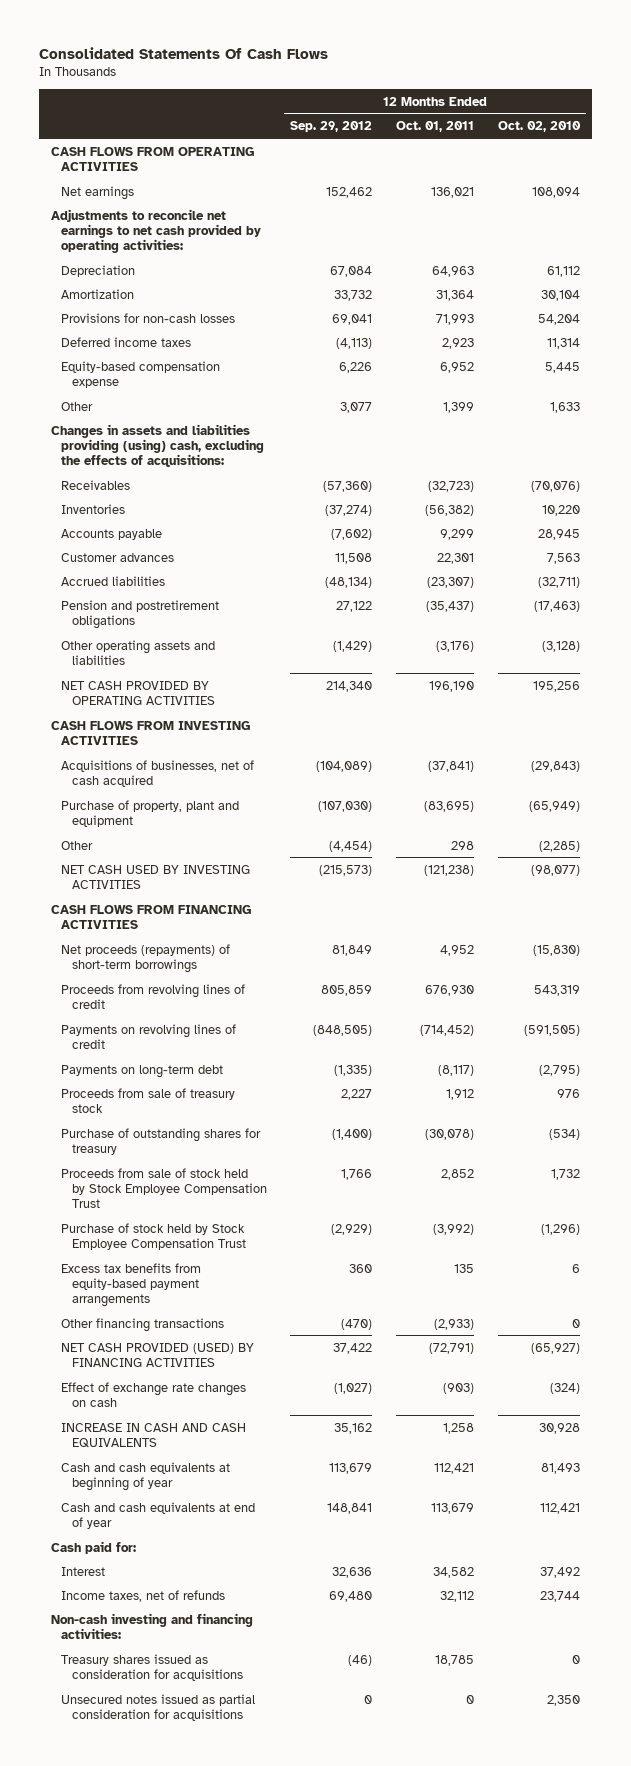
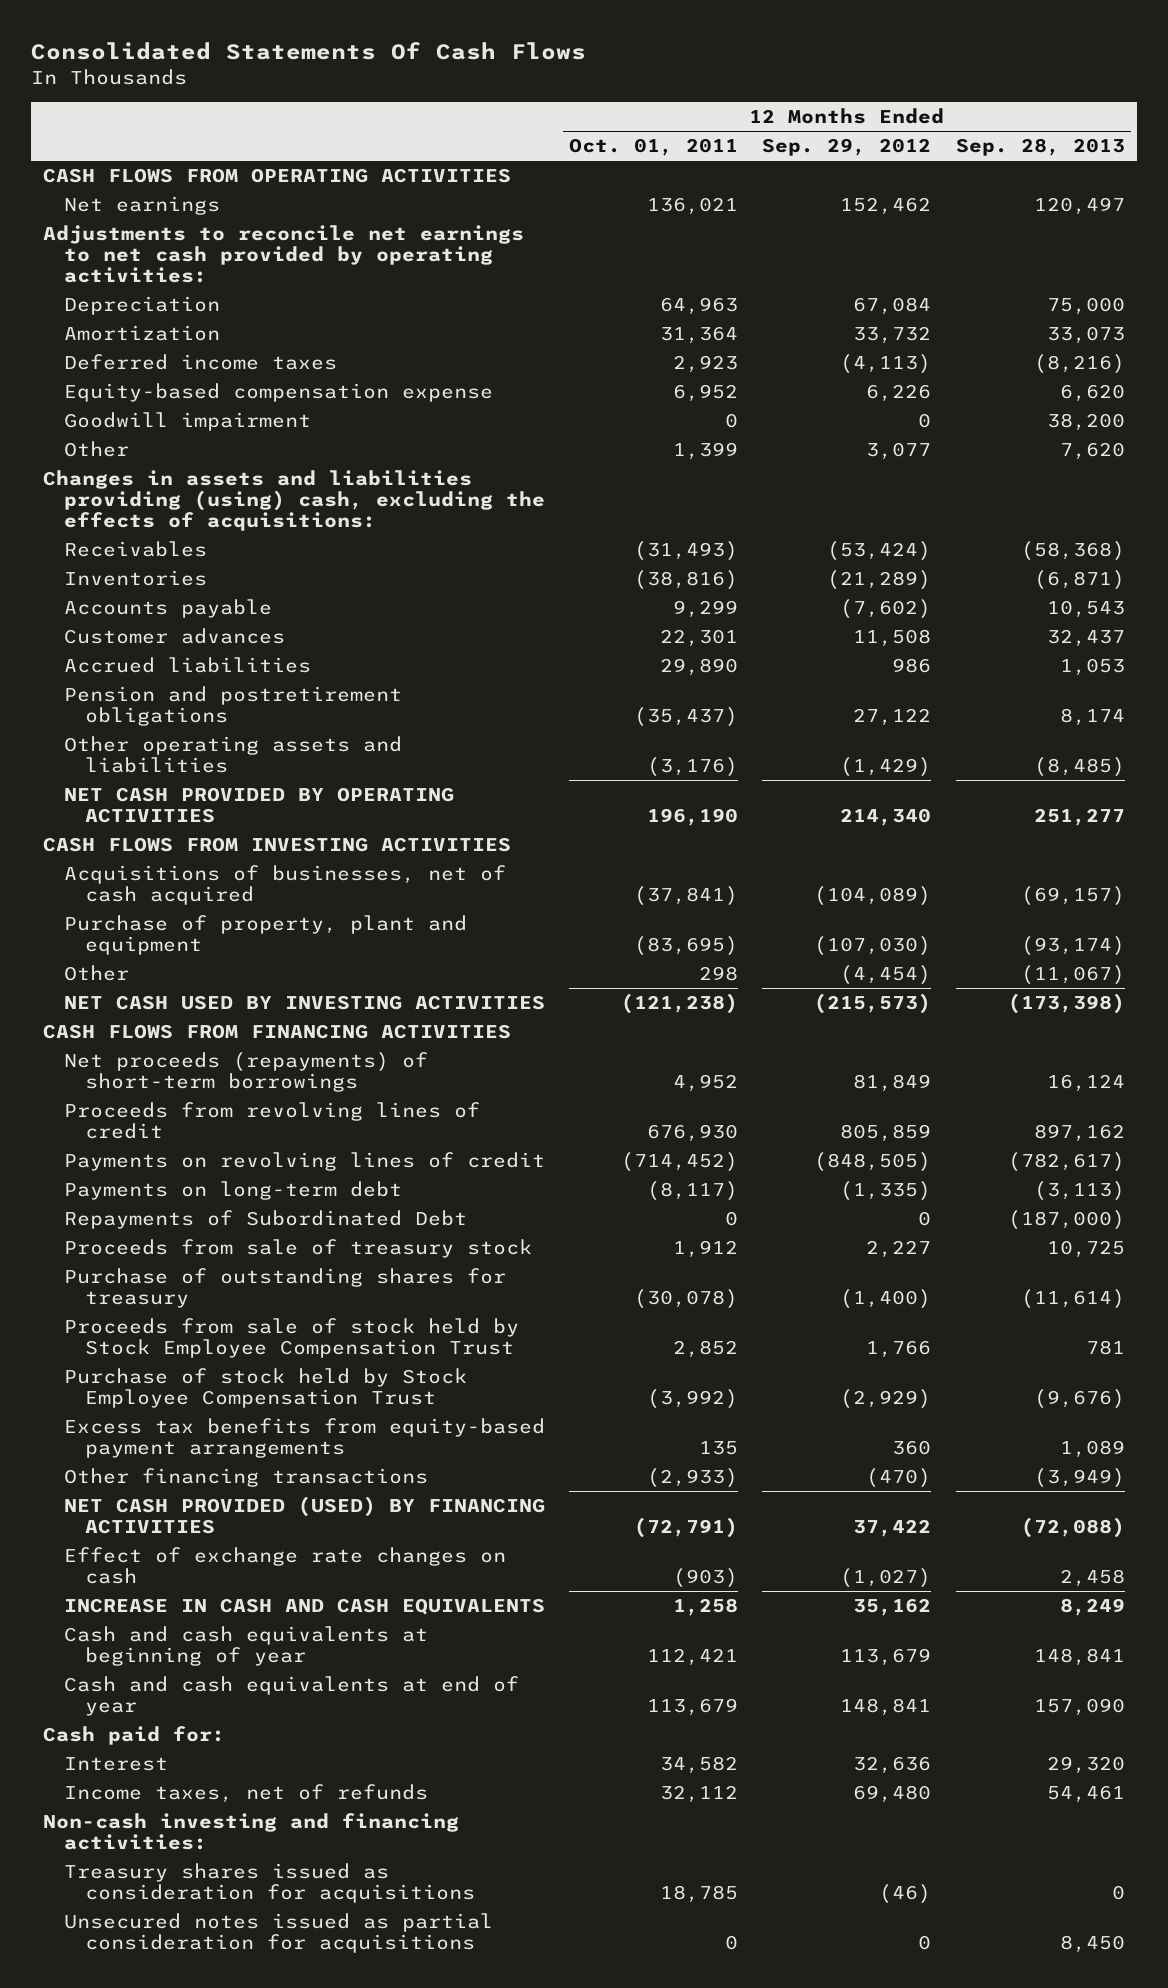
- | 12 Months Ended Sep. 29, 2012 | 12 Months Ended Oct. 01, 2011 | 12 Months Ended Oct. 02, 2010
+ | 12 Months Ended Oct. 01, 2011 | 12 Months Ended Sep. 29, 2012 | 12 Months Ended Sep. 28, 2013
- Provisions for non-cash losses | 69,041 | 71,993 | 54,204
+ Goodwill impairment | 0 | 0 | 38,200
- Receivables | (57,360) | (32,723) | (70,076)
- Inventories | (37,274) | (56,382) | 10,220
+ Receivables | (31,493) | (53,424) | (58,368)
+ Inventories | (38,816) | (21,289) | (6,871)
- Accrued liabilities | (48,134) | (23,307) | (32,711)
+ Accrued liabilities | 29,890 | 986 | 1,053
+ Repayments of Subordinated Debt | 0 | 0 | (187,000)

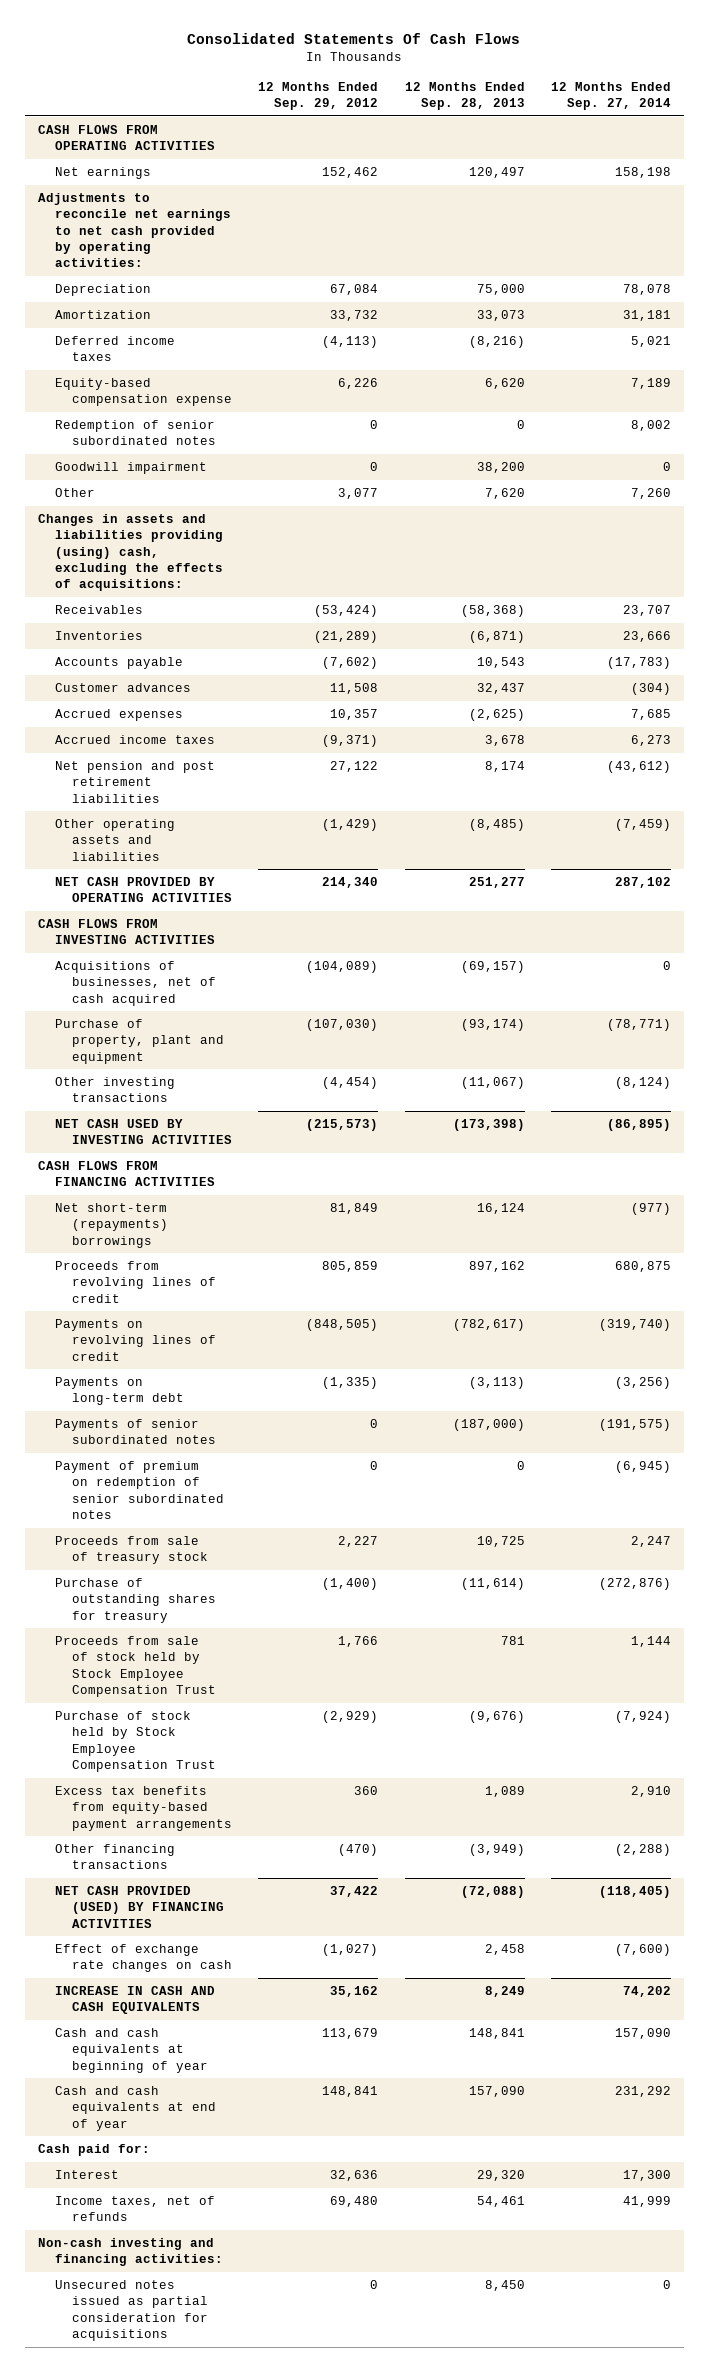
- | 12 Months Ended Oct. 01, 2011 | 12 Months Ended Sep. 29, 2012 | 12 Months Ended Sep. 28, 2013
+ | 12 Months Ended Sep. 29, 2012 | 12 Months Ended Sep. 28, 2013 | 12 Months Ended Sep. 27, 2014
+ Redemption of senior subordinated notes | 0 | 0 | 8,002
- Accrued liabilities | 29,890 | 986 | 1,053
- Pension and postretirement obligations | (35,437) | 27,122 | 8,174
+ Accrued expenses | 10,357 | (2,625) | 7,685
+ Accrued income taxes | (9,371) | 3,678 | 6,273
+ Net pension and post retirement liabilities | 27,122 | 8,174 | (43,612)
- Other | 298 | (4,454) | (11,067)
+ Other investing transactions | (4,454) | (11,067) | (8,124)
- Net proceeds (repayments) of short-term borrowings | 4,952 | 81,849 | 16,124
+ Net short-term (repayments) borrowings | 81,849 | 16,124 | (977)
- Repayments of Subordinated Debt | 0 | 0 | (187,000)
+ Payments of senior subordinated notes | 0 | (187,000) | (191,575)
+ Payment of premium on redemption of senior subordinated notes | 0 | 0 | (6,945)
- Treasury shares issued as consideration for acquisitions | 18,785 | (46) | 0

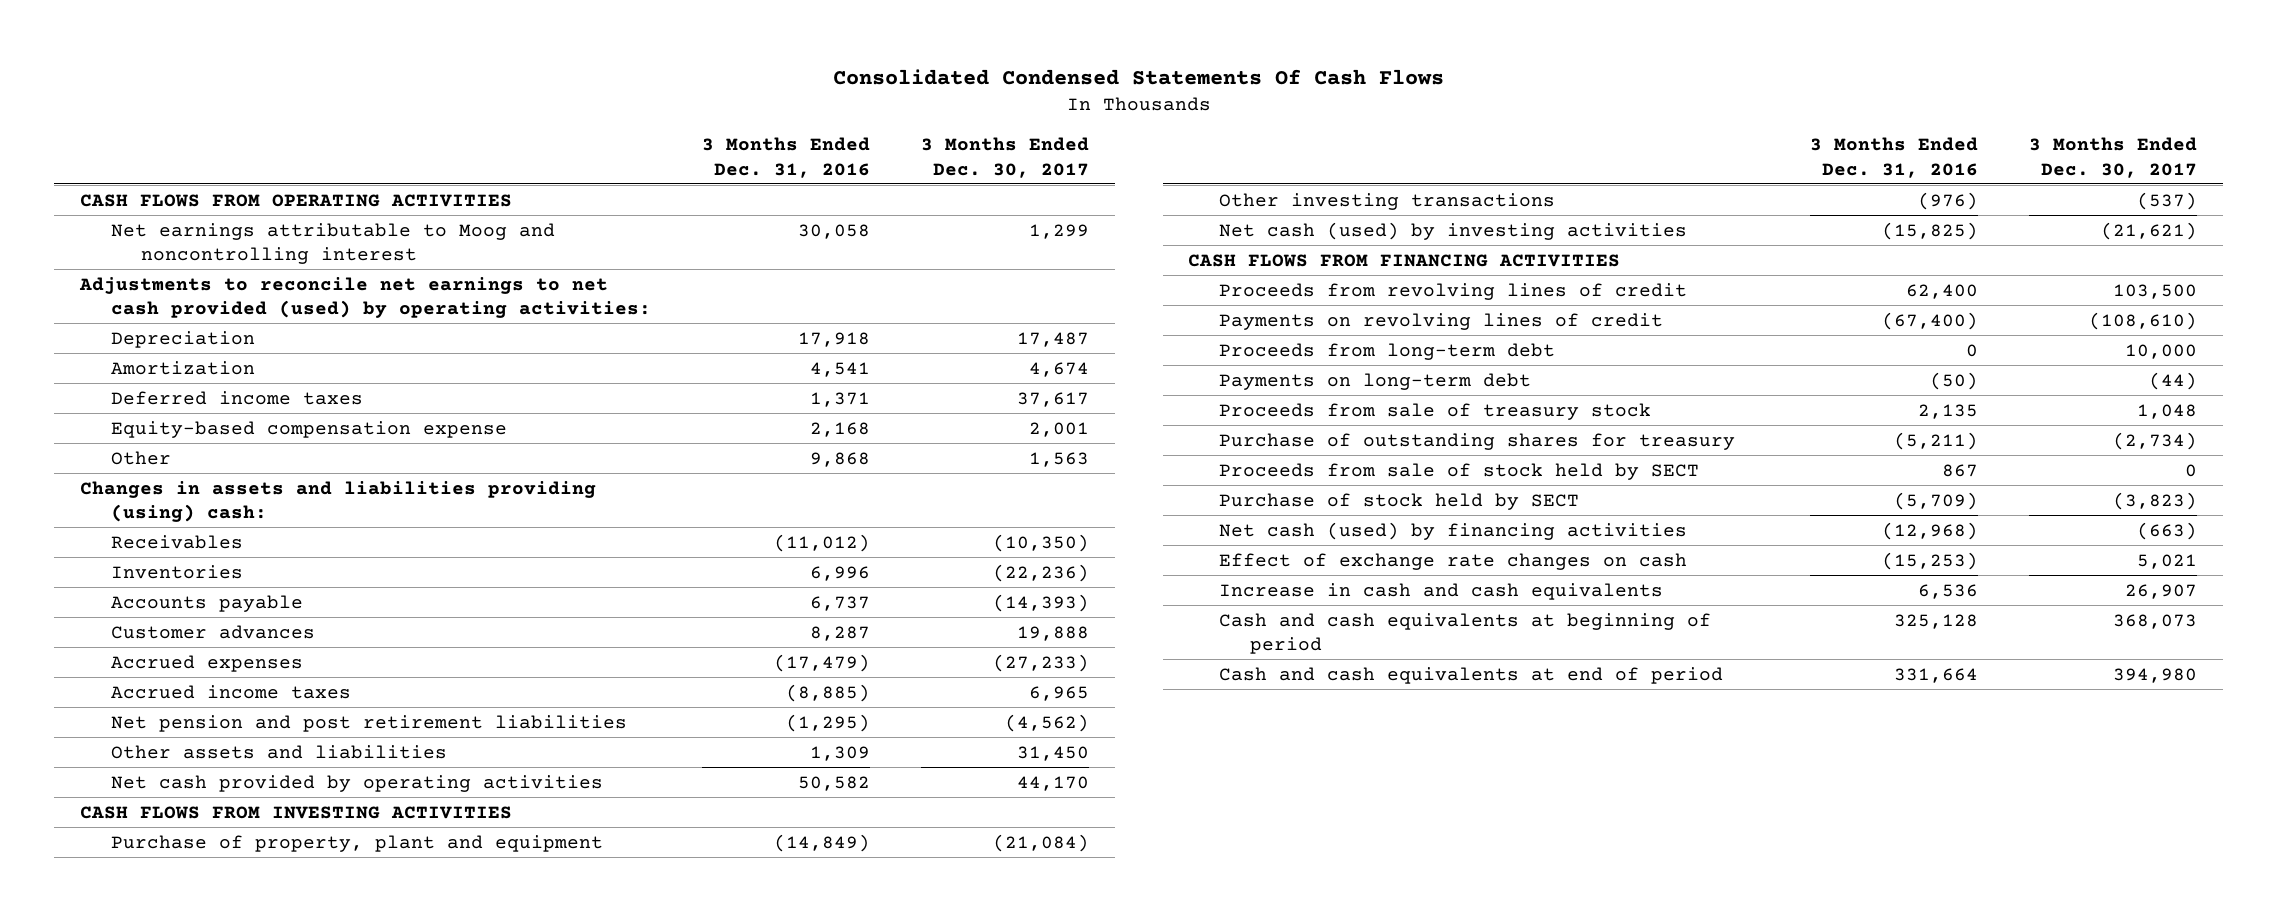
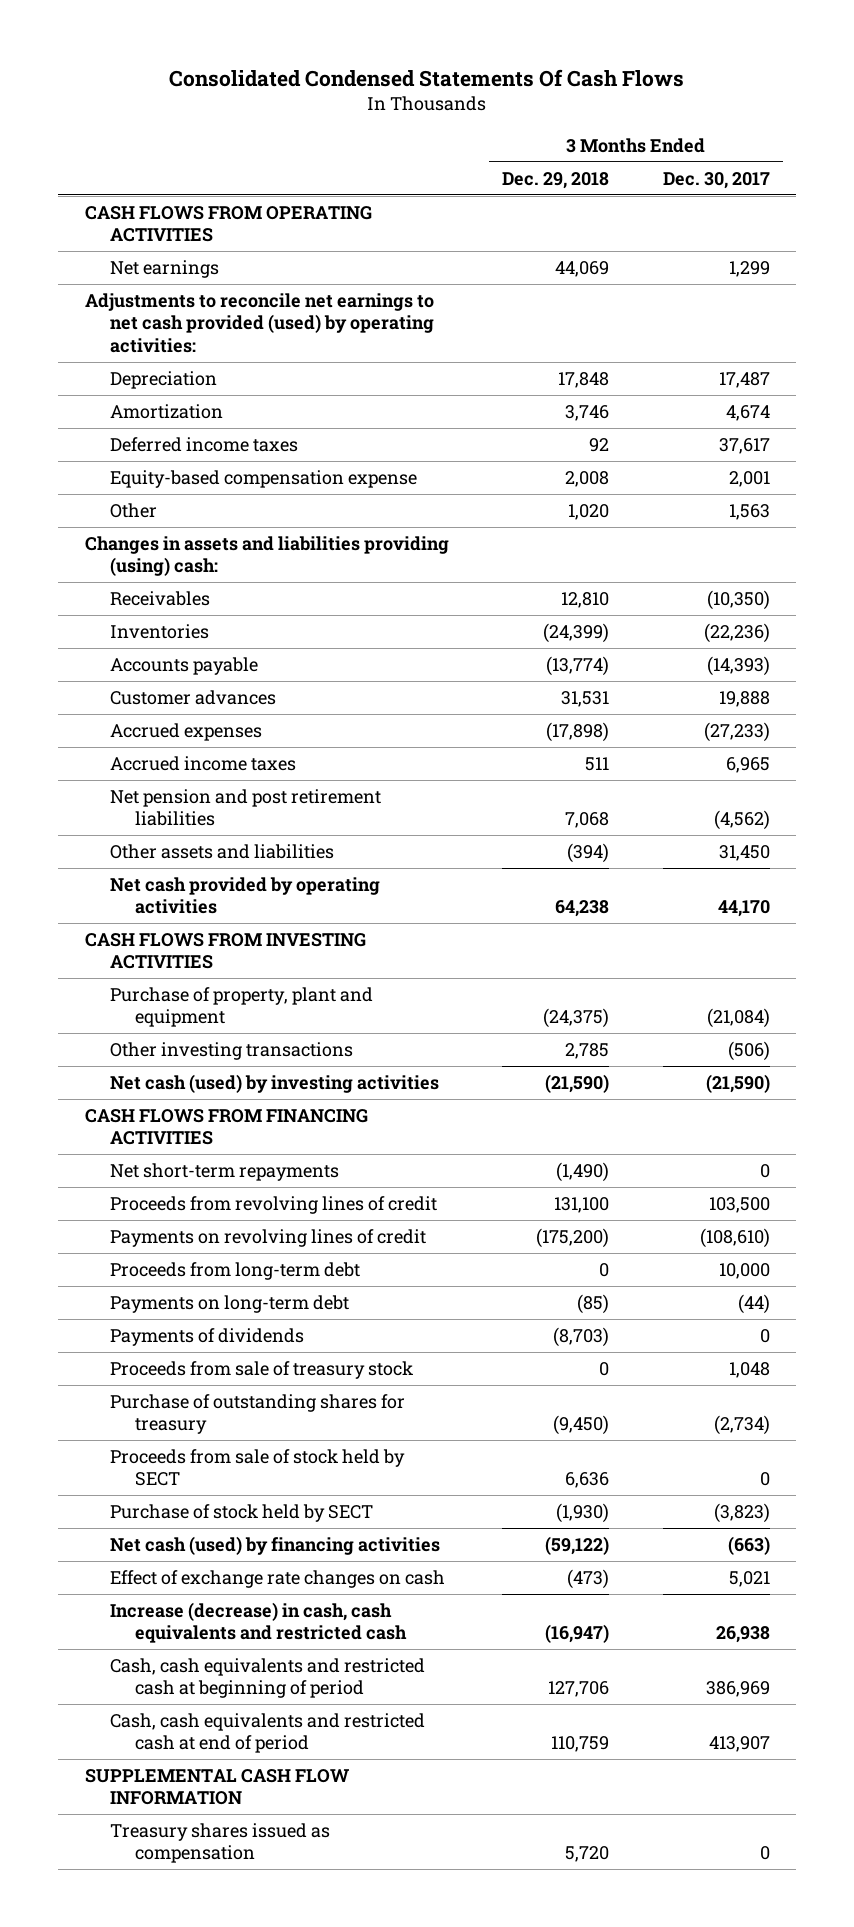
- | 3 Months Ended Dec. 31, 2016 | 3 Months Ended Dec. 30, 2017
+ | 3 Months Ended Dec. 29, 2018 | 3 Months Ended Dec. 30, 2017
- Net earnings attributable to Moog and noncontrolling interest | 30,058 | 1,299
+ Net earnings | 44,069 | 1,299
- Other investing transactions | (976) | (537)
- Net cash (used) by investing activities | (15,825) | (21,621)
+ Other investing transactions | 2,785 | (506)
+ Net cash (used) by investing activities | (21,590) | (21,590)
+ Net short-term repayments | (1,490) | 0
+ Payments of dividends | (8,703) | 0
- Increase in cash and cash equivalents | 6,536 | 26,907
- Cash and cash equivalents at beginning of period | 325,128 | 368,073
- Cash and cash equivalents at end of period | 331,664 | 394,980
+ Increase (decrease) in cash, cash equivalents and restricted cash | (16,947) | 26,938
+ Cash, cash equivalents and restricted cash at beginning of period | 127,706 | 386,969
+ Cash, cash equivalents and restricted cash at end of period | 110,759 | 413,907
+ SUPPLEMENTAL CASH FLOW INFORMATION
+ Treasury shares issued as compensation | 5,720 | 0

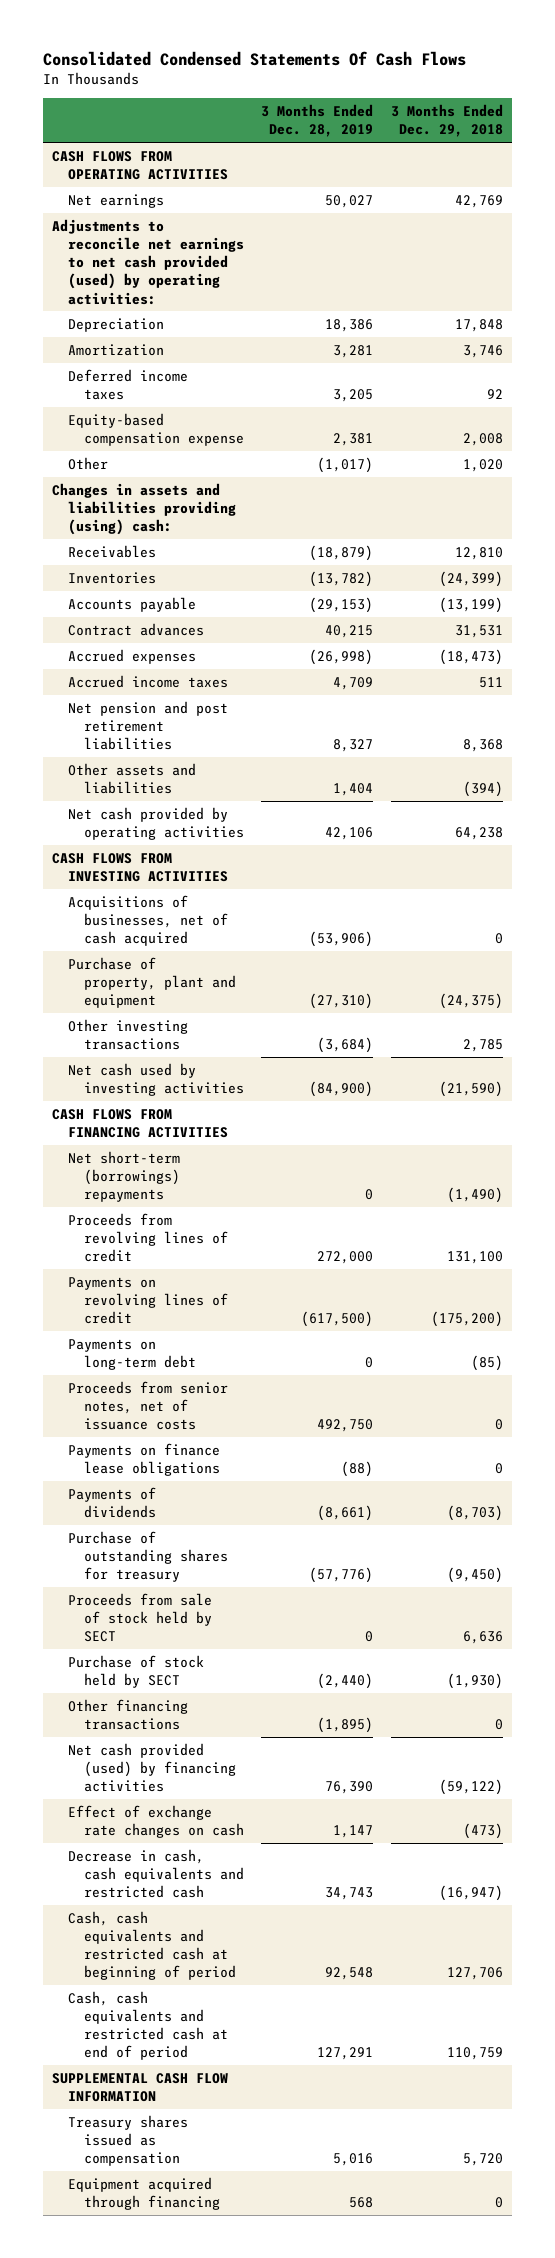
- | 3 Months Ended Dec. 29, 2018 | 3 Months Ended Dec. 30, 2017
+ | 3 Months Ended Dec. 28, 2019 | 3 Months Ended Dec. 29, 2018
- Net earnings | 44,069 | 1,299
+ Net earnings | 50,027 | 42,769
- Accounts payable | (13,774) | (14,393)
- Customer advances | 31,531 | 19,888
- Accrued expenses | (17,898) | (27,233)
+ Accounts payable | (29,153) | (13,199)
+ Contract advances | 40,215 | 31,531
+ Accrued expenses | (26,998) | (18,473)
- Net pension and post retirement liabilities | 7,068 | (4,562)
+ Net pension and post retirement liabilities | 8,327 | 8,368
+ Acquisitions of businesses, net of cash acquired | (53,906) | 0
- Net cash (used) by investing activities | (21,590) | (21,590)
+ Net cash used by investing activities | (84,900) | (21,590)
- Net short-term repayments | (1,490) | 0
+ Net short-term (borrowings) repayments | 0 | (1,490)
- Proceeds from long-term debt | 0 | 10,000
+ Proceeds from senior notes, net of issuance costs | 492,750 | 0
+ Payments on finance lease obligations | (88) | 0
- Proceeds from sale of treasury stock | 0 | 1,048
- Net cash (used) by financing activities | (59,122) | (663)
+ Other financing transactions | (1,895) | 0
+ Net cash provided (used) by financing activities | 76,390 | (59,122)
- Increase (decrease) in cash, cash equivalents and restricted cash | (16,947) | 26,938
+ Decrease in cash, cash equivalents and restricted cash | 34,743 | (16,947)
+ Equipment acquired through financing | 568 | 0

